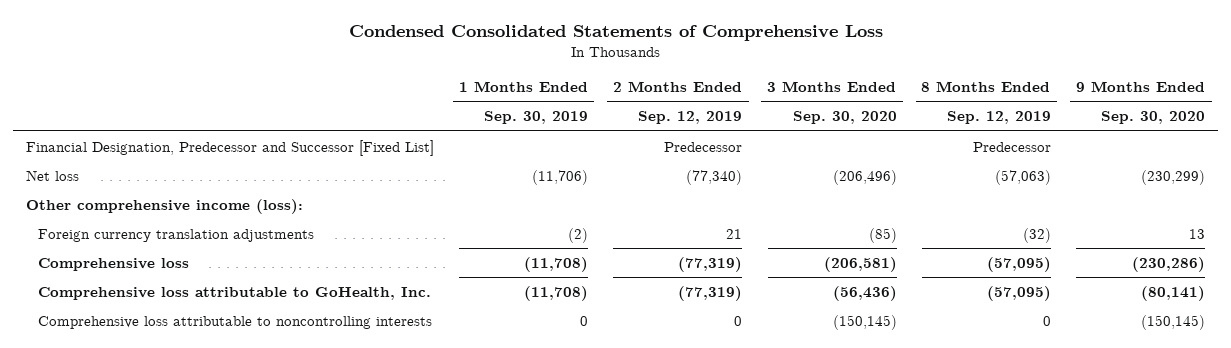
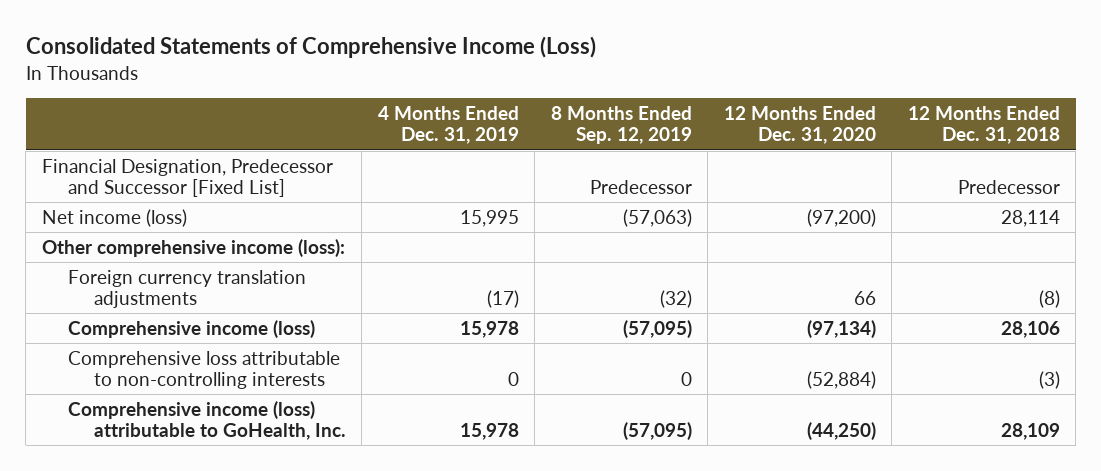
- Condensed Consolidated Statements of Comprehensive Loss
+ Consolidated Statements of Comprehensive Income (Loss)
- | 1 Months Ended Sep. 30, 2019 | 2 Months Ended Sep. 12, 2019 | 3 Months Ended Sep. 30, 2020 | 8 Months Ended Sep. 12, 2019 | 9 Months Ended Sep. 30, 2020
+ | 4 Months Ended Dec. 31, 2019 | 8 Months Ended Sep. 12, 2019 | 12 Months Ended Dec. 31, 2020 | 12 Months Ended Dec. 31, 2018
- Net loss | (11,706) | (77,340) | (206,496) | (57,063) | (230,299)
+ Net income (loss) | 15,995 | (57,063) | (97,200) | 28,114
- Comprehensive loss | (11,708) | (77,319) | (206,581) | (57,095) | (230,286)
- Comprehensive loss attributable to GoHealth, Inc. | (11,708) | (77,319) | (56,436) | (57,095) | (80,141)
- Comprehensive loss attributable to noncontrolling interests | 0 | 0 | (150,145) | 0 | (150,145)
+ Comprehensive income (loss) | 15,978 | (57,095) | (97,134) | 28,106
+ Comprehensive loss attributable to non-controlling interests | 0 | 0 | (52,884) | (3)
+ Comprehensive income (loss) attributable to GoHealth, Inc. | 15,978 | (57,095) | (44,250) | 28,109

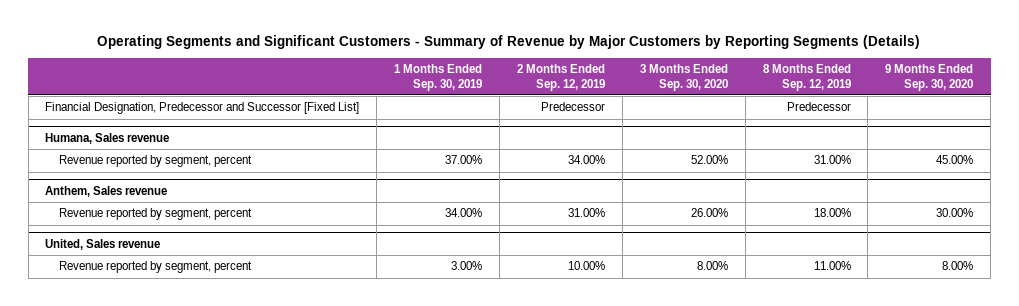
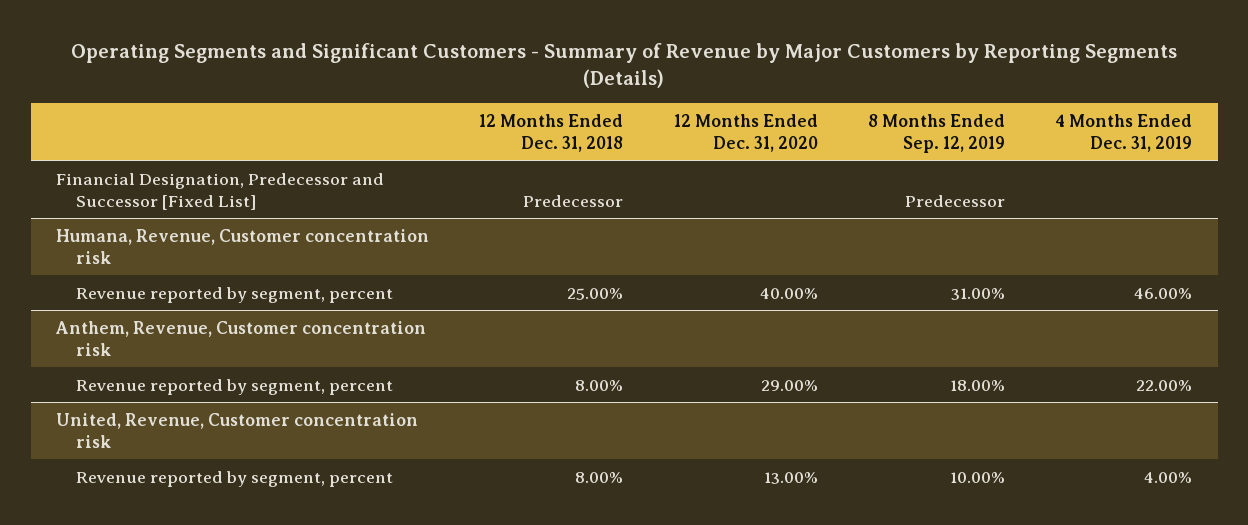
- | 1 Months Ended Sep. 30, 2019 | 2 Months Ended Sep. 12, 2019 | 3 Months Ended Sep. 30, 2020 | 8 Months Ended Sep. 12, 2019 | 9 Months Ended Sep. 30, 2020
+ | 12 Months Ended Dec. 31, 2018 | 12 Months Ended Dec. 31, 2020 | 8 Months Ended Sep. 12, 2019 | 4 Months Ended Dec. 31, 2019
- Humana, Sales revenue
+ Humana, Revenue, Customer concentration risk
- Anthem, Sales revenue
+ Anthem, Revenue, Customer concentration risk
- United, Sales revenue
- Revenue reported by segment, percent | 3.00% | 10.00% | 8.00% | 11.00% | 8.00%
+ United, Revenue, Customer concentration risk
+ Revenue reported by segment, percent | 8.00% | 13.00% | 10.00% | 4.00%

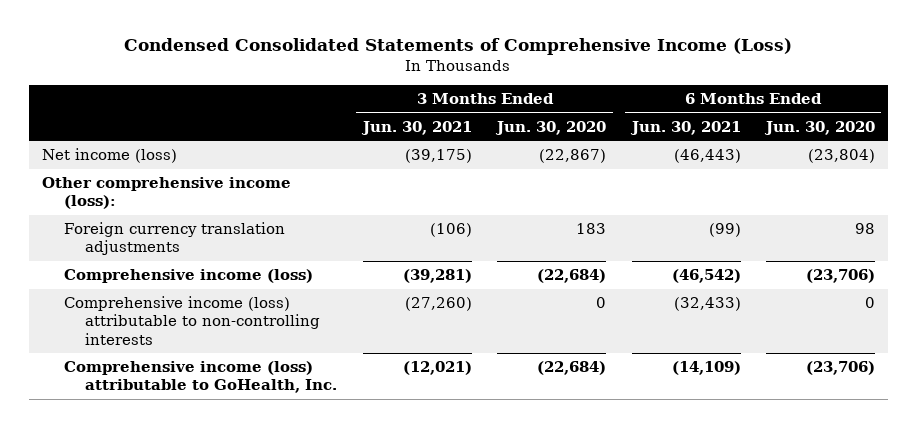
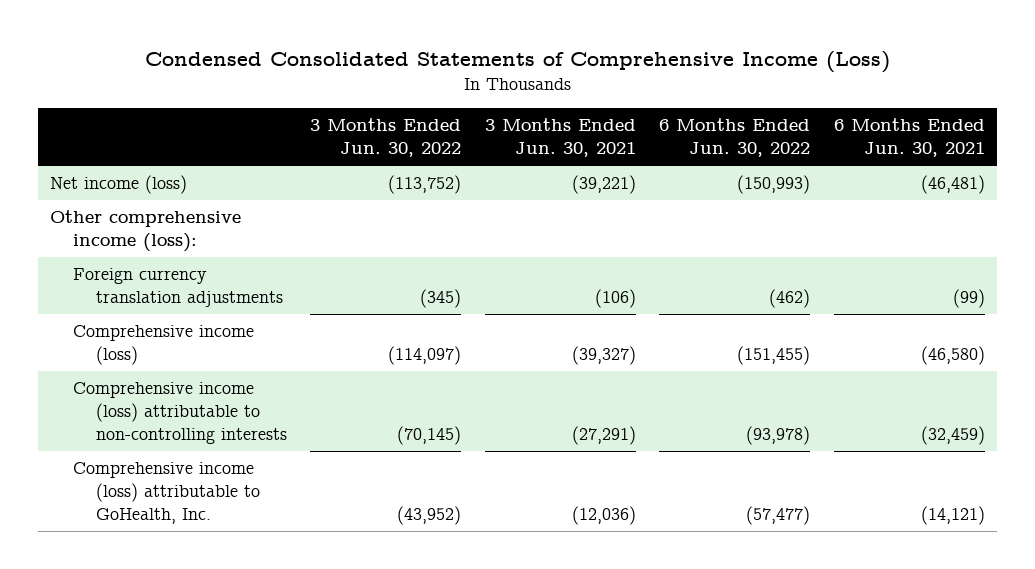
- | 3 Months Ended Jun. 30, 2021 | 3 Months Ended Jun. 30, 2020 | 6 Months Ended Jun. 30, 2021 | 6 Months Ended Jun. 30, 2020
+ | 3 Months Ended Jun. 30, 2022 | 3 Months Ended Jun. 30, 2021 | 6 Months Ended Jun. 30, 2022 | 6 Months Ended Jun. 30, 2021
- Net income (loss) | (39,175) | (22,867) | (46,443) | (23,804)
+ Net income (loss) | (113,752) | (39,221) | (150,993) | (46,481)
- Comprehensive income (loss) | (39,281) | (22,684) | (46,542) | (23,706)
- Comprehensive income (loss) attributable to non-controlling interests | (27,260) | 0 | (32,433) | 0
- Comprehensive income (loss) attributable to GoHealth, Inc. | (12,021) | (22,684) | (14,109) | (23,706)
+ Comprehensive income (loss) | (114,097) | (39,327) | (151,455) | (46,580)
+ Comprehensive income (loss) attributable to non-controlling interests | (70,145) | (27,291) | (93,978) | (32,459)
+ Comprehensive income (loss) attributable to GoHealth, Inc. | (43,952) | (12,036) | (57,477) | (14,121)

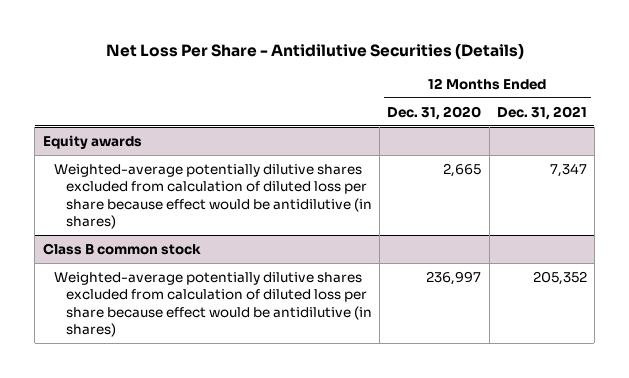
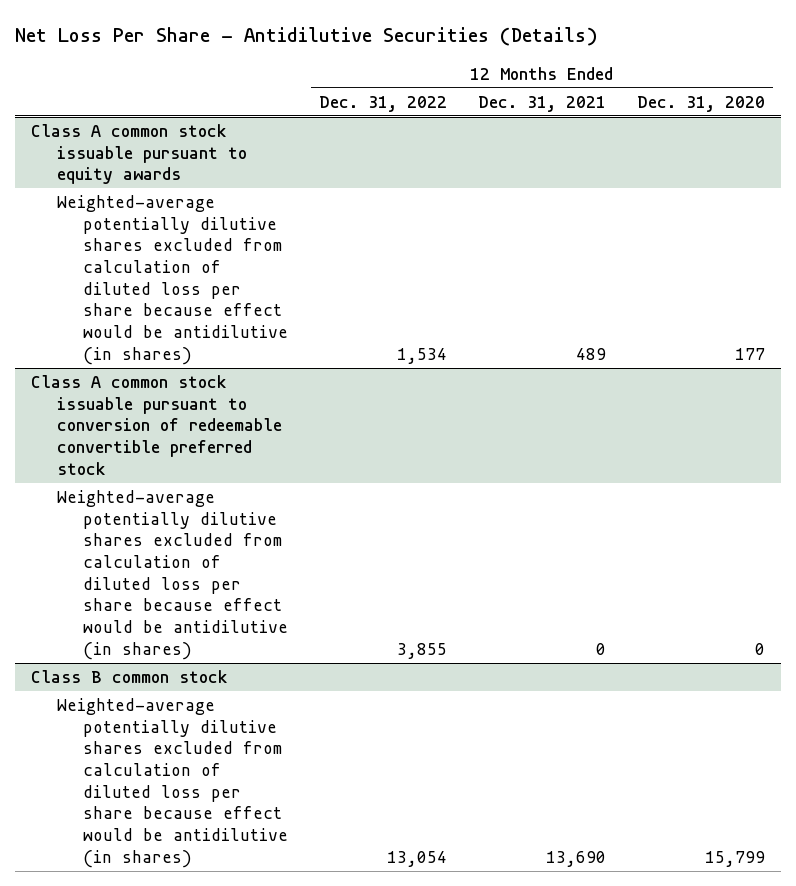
- | 12 Months Ended Dec. 31, 2020 | 12 Months Ended Dec. 31, 2021
+ | 12 Months Ended Dec. 31, 2022 | 12 Months Ended Dec. 31, 2021 | 12 Months Ended Dec. 31, 2020
- Equity awards
- Weighted-average potentially dilutive shares excluded from calculation of diluted loss per share because effect would be antidilutive (in shares) | 2,665 | 7,347
+ Class A common stock issuable pursuant to equity awards
+ Weighted-average potentially dilutive shares excluded from calculation of diluted loss per share because effect would be antidilutive (in shares) | 1,534 | 489 | 177
+ Class A common stock issuable pursuant to conversion of redeemable convertible preferred stock
+ Weighted-average potentially dilutive shares excluded from calculation of diluted loss per share because effect would be antidilutive (in shares) | 3,855 | 0 | 0
@ Class B common stock
- Weighted-average potentially dilutive shares excluded from calculation of diluted loss per share because effect would be antidilutive (in shares) | 236,997 | 205,352
+ Weighted-average potentially dilutive shares excluded from calculation of diluted loss per share because effect would be antidilutive (in shares) | 13,054 | 13,690 | 15,799

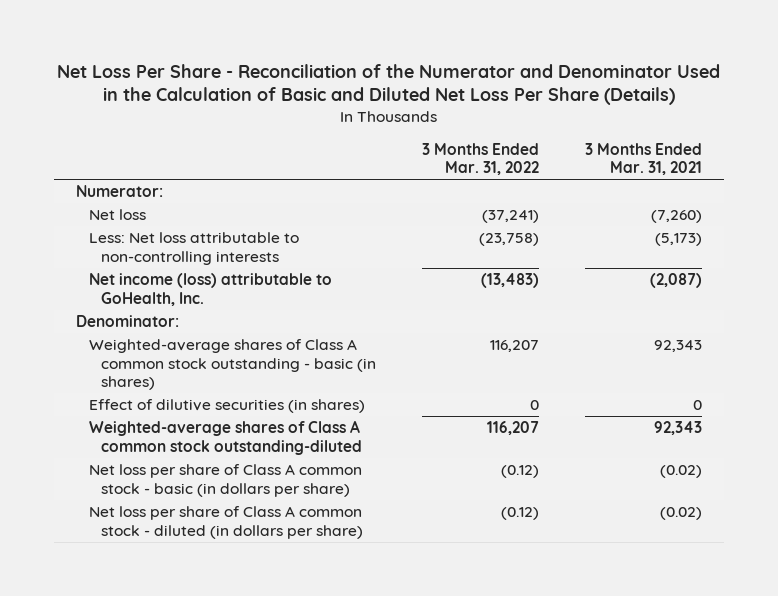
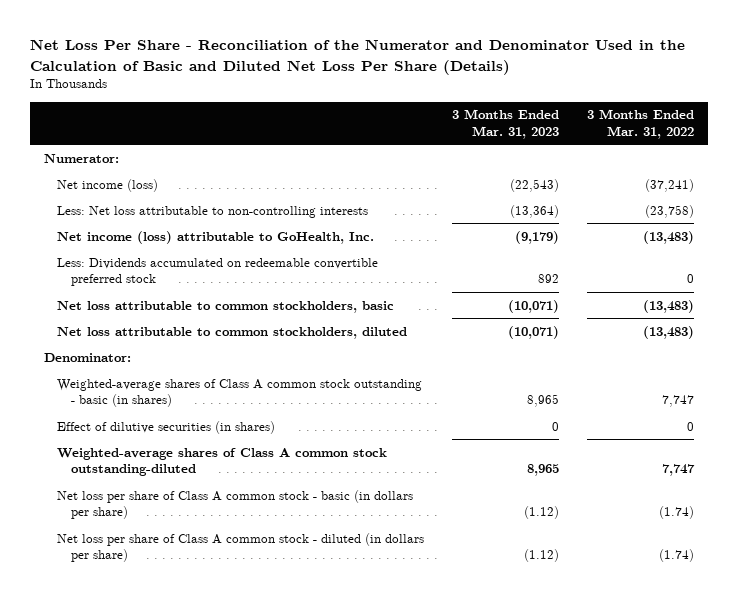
- | 3 Months Ended Mar. 31, 2022 | 3 Months Ended Mar. 31, 2021
+ | 3 Months Ended Mar. 31, 2023 | 3 Months Ended Mar. 31, 2022
- Net loss | (37,241) | (7,260)
+ Net income (loss) | (22,543) | (37,241)
+ Less: Dividends accumulated on redeemable convertible preferred stock | 892 | 0
+ Net loss attributable to common stockholders, basic | (10,071) | (13,483)
+ Net loss attributable to common stockholders, diluted | (10,071) | (13,483)
- Weighted-average shares of Class A common stock outstanding - basic (in shares) | 116,207 | 92,343
+ Weighted-average shares of Class A common stock outstanding - basic (in shares) | 8,965 | 7,747
- Weighted-average shares of Class A common stock outstanding-diluted | 116,207 | 92,343
- Net loss per share of Class A common stock - basic (in dollars per share) | (0.12) | (0.02)
- Net loss per share of Class A common stock - diluted (in dollars per share) | (0.12) | (0.02)
+ Weighted-average shares of Class A common stock outstanding-diluted | 8,965 | 7,747
+ Net loss per share of Class A common stock - basic (in dollars per share) | (1.12) | (1.74)
+ Net loss per share of Class A common stock - diluted (in dollars per share) | (1.12) | (1.74)

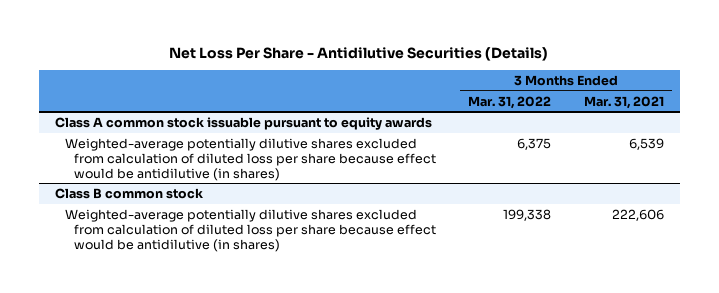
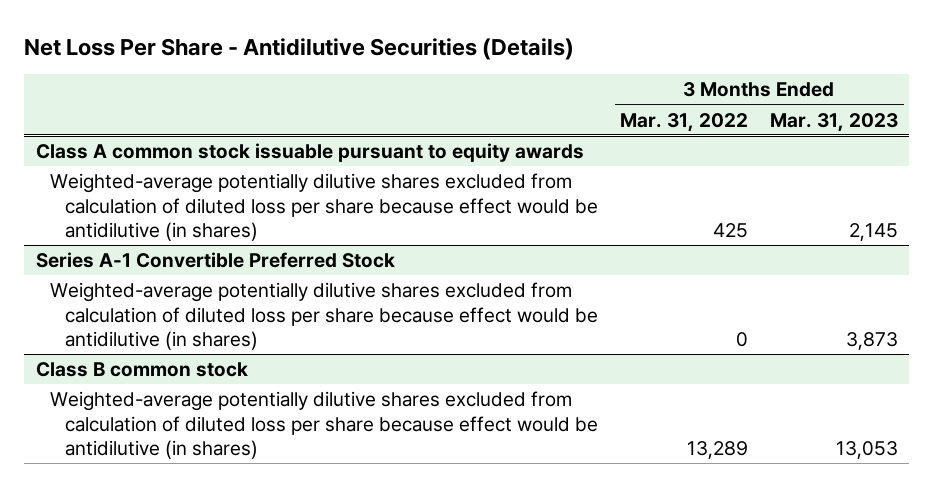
- | 3 Months Ended Mar. 31, 2022 | 3 Months Ended Mar. 31, 2021
+ | 3 Months Ended Mar. 31, 2022 | 3 Months Ended Mar. 31, 2023
@ Class A common stock issuable pursuant to equity awards
- Weighted-average potentially dilutive shares excluded from calculation of diluted loss per share because effect would be antidilutive (in shares) | 6,375 | 6,539
+ Weighted-average potentially dilutive shares excluded from calculation of diluted loss per share because effect would be antidilutive (in shares) | 425 | 2,145
+ Series A-1 Convertible Preferred Stock
+ Weighted-average potentially dilutive shares excluded from calculation of diluted loss per share because effect would be antidilutive (in shares) | 0 | 3,873
@ Class B common stock
- Weighted-average potentially dilutive shares excluded from calculation of diluted loss per share because effect would be antidilutive (in shares) | 199,338 | 222,606
+ Weighted-average potentially dilutive shares excluded from calculation of diluted loss per share because effect would be antidilutive (in shares) | 13,289 | 13,053

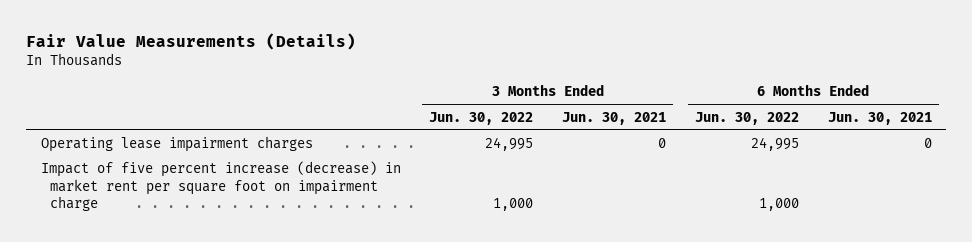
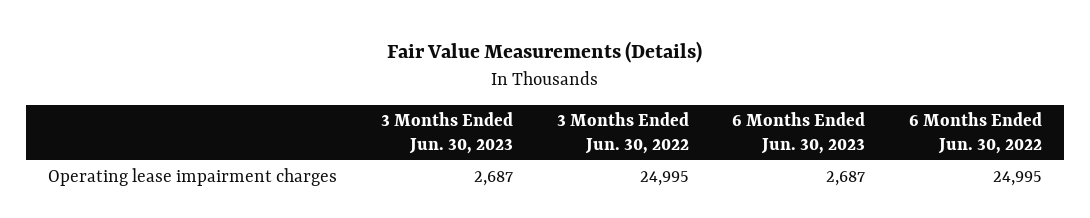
- | 3 Months Ended Jun. 30, 2022 | 3 Months Ended Jun. 30, 2021 | 6 Months Ended Jun. 30, 2022 | 6 Months Ended Jun. 30, 2021
+ | 3 Months Ended Jun. 30, 2023 | 3 Months Ended Jun. 30, 2022 | 6 Months Ended Jun. 30, 2023 | 6 Months Ended Jun. 30, 2022
- Impact of five percent increase (decrease) in market rent per square foot on impairment charge | 1,000 | | 1,000 |

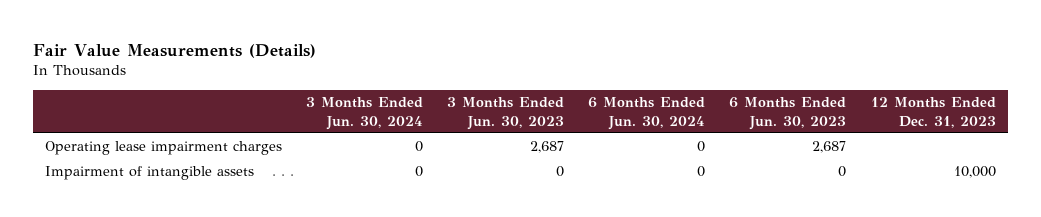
- | 3 Months Ended Jun. 30, 2023 | 3 Months Ended Jun. 30, 2022 | 6 Months Ended Jun. 30, 2023 | 6 Months Ended Jun. 30, 2022
+ | 3 Months Ended Jun. 30, 2024 | 3 Months Ended Jun. 30, 2023 | 6 Months Ended Jun. 30, 2024 | 6 Months Ended Jun. 30, 2023 | 12 Months Ended Dec. 31, 2023
+ Impairment of intangible assets | 0 | 0 | 0 | 0 | 10,000

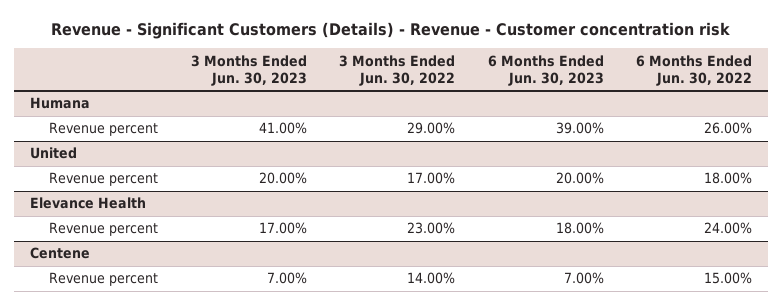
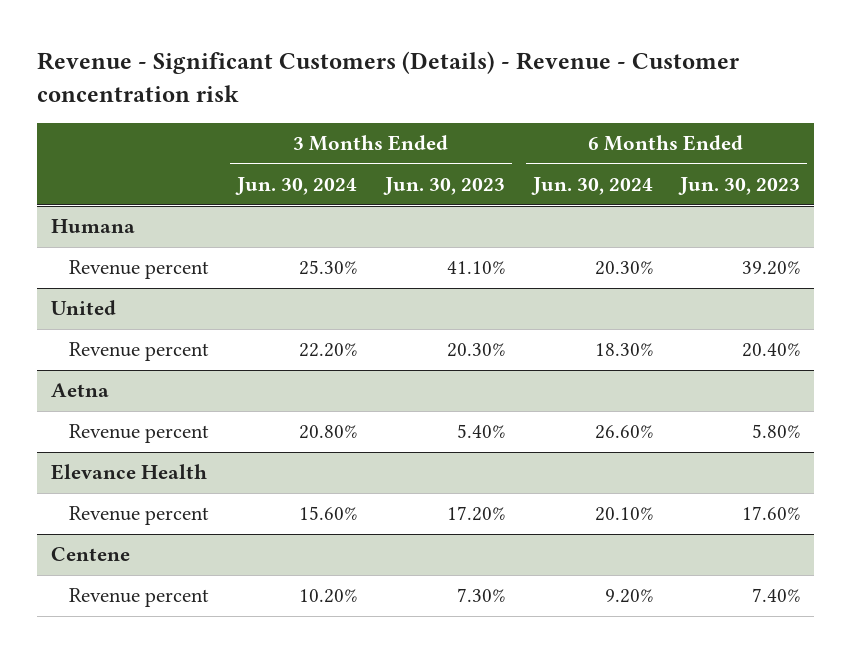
- | 3 Months Ended Jun. 30, 2023 | 3 Months Ended Jun. 30, 2022 | 6 Months Ended Jun. 30, 2023 | 6 Months Ended Jun. 30, 2022
+ | 3 Months Ended Jun. 30, 2024 | 3 Months Ended Jun. 30, 2023 | 6 Months Ended Jun. 30, 2024 | 6 Months Ended Jun. 30, 2023
@ Humana
- Revenue percent | 41.00% | 29.00% | 39.00% | 26.00%
+ Revenue percent | 25.30% | 41.10% | 20.30% | 39.20%
@ United
- Revenue percent | 20.00% | 17.00% | 20.00% | 18.00%
+ Revenue percent | 22.20% | 20.30% | 18.30% | 20.40%
+ Aetna
+ Revenue percent | 20.80% | 5.40% | 26.60% | 5.80%
@ Elevance Health
- Revenue percent | 17.00% | 23.00% | 18.00% | 24.00%
+ Revenue percent | 15.60% | 17.20% | 20.10% | 17.60%
@ Centene
- Revenue percent | 7.00% | 14.00% | 7.00% | 15.00%
+ Revenue percent | 10.20% | 7.30% | 9.20% | 7.40%

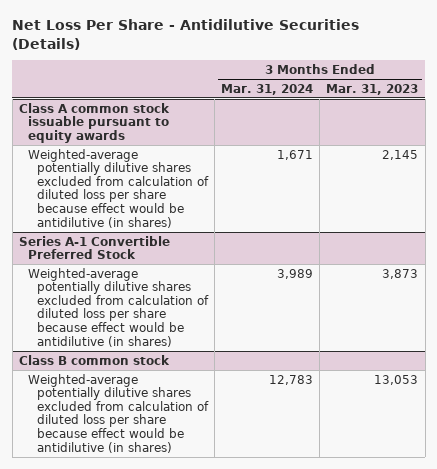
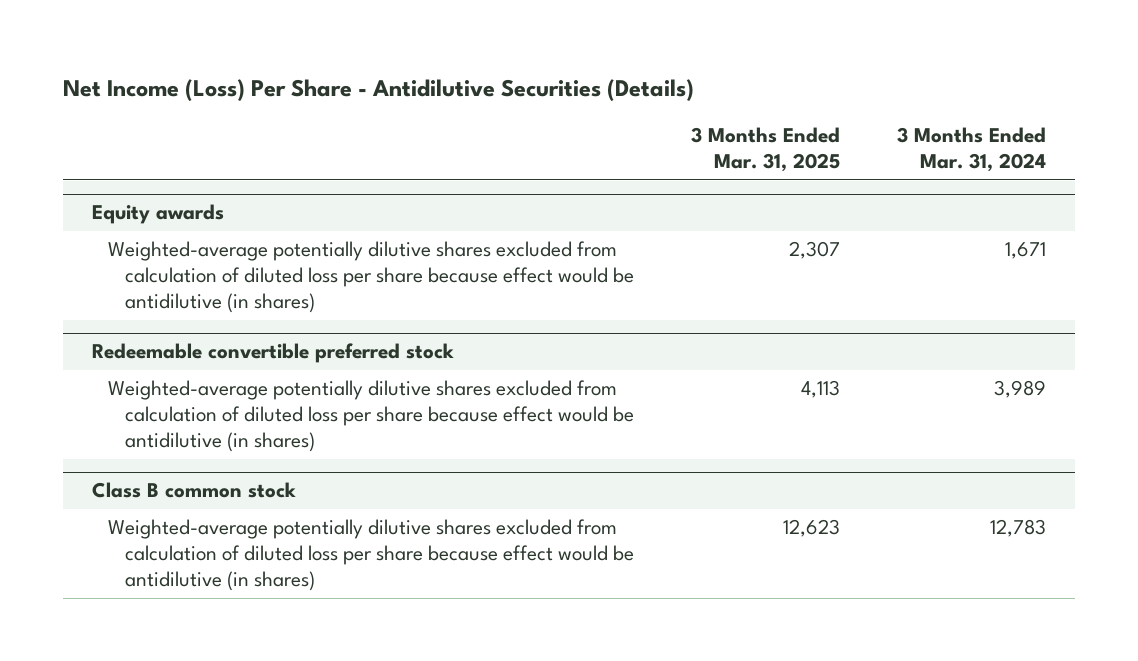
- Net Loss Per Share - Antidilutive Securities (Details)
+ Net Income (Loss) Per Share - Antidilutive Securities (Details)
- | 3 Months Ended Mar. 31, 2024 | 3 Months Ended Mar. 31, 2023
+ | 3 Months Ended Mar. 31, 2025 | 3 Months Ended Mar. 31, 2024
- Class A common stock issuable pursuant to equity awards
+ Equity awards
- Series A-1 Convertible Preferred Stock
+ Redeemable convertible preferred stock

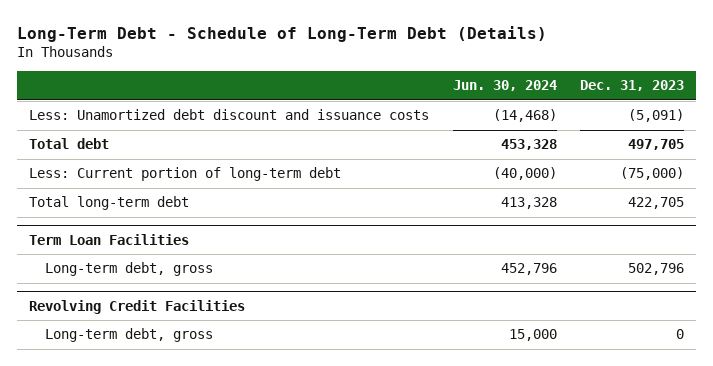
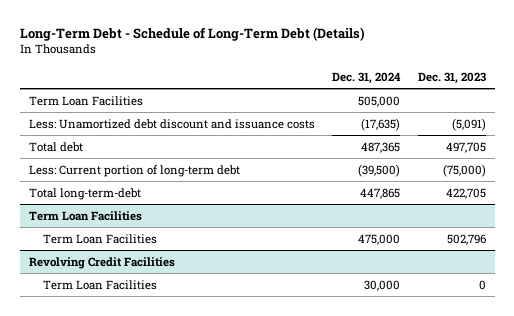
- | Jun. 30, 2024 | Dec. 31, 2023
+ | Dec. 31, 2024 | Dec. 31, 2023
+ Term Loan Facilities | 505,000 |
- Total long-term debt | 413,328 | 422,705
+ Total long-term-debt | 447,865 | 422,705
@ Term Loan Facilities
- Long-term debt, gross | 452,796 | 502,796
+ Term Loan Facilities | 475,000 | 502,796
@ Revolving Credit Facilities
- Long-term debt, gross | 15,000 | 0
+ Term Loan Facilities | 30,000 | 0

